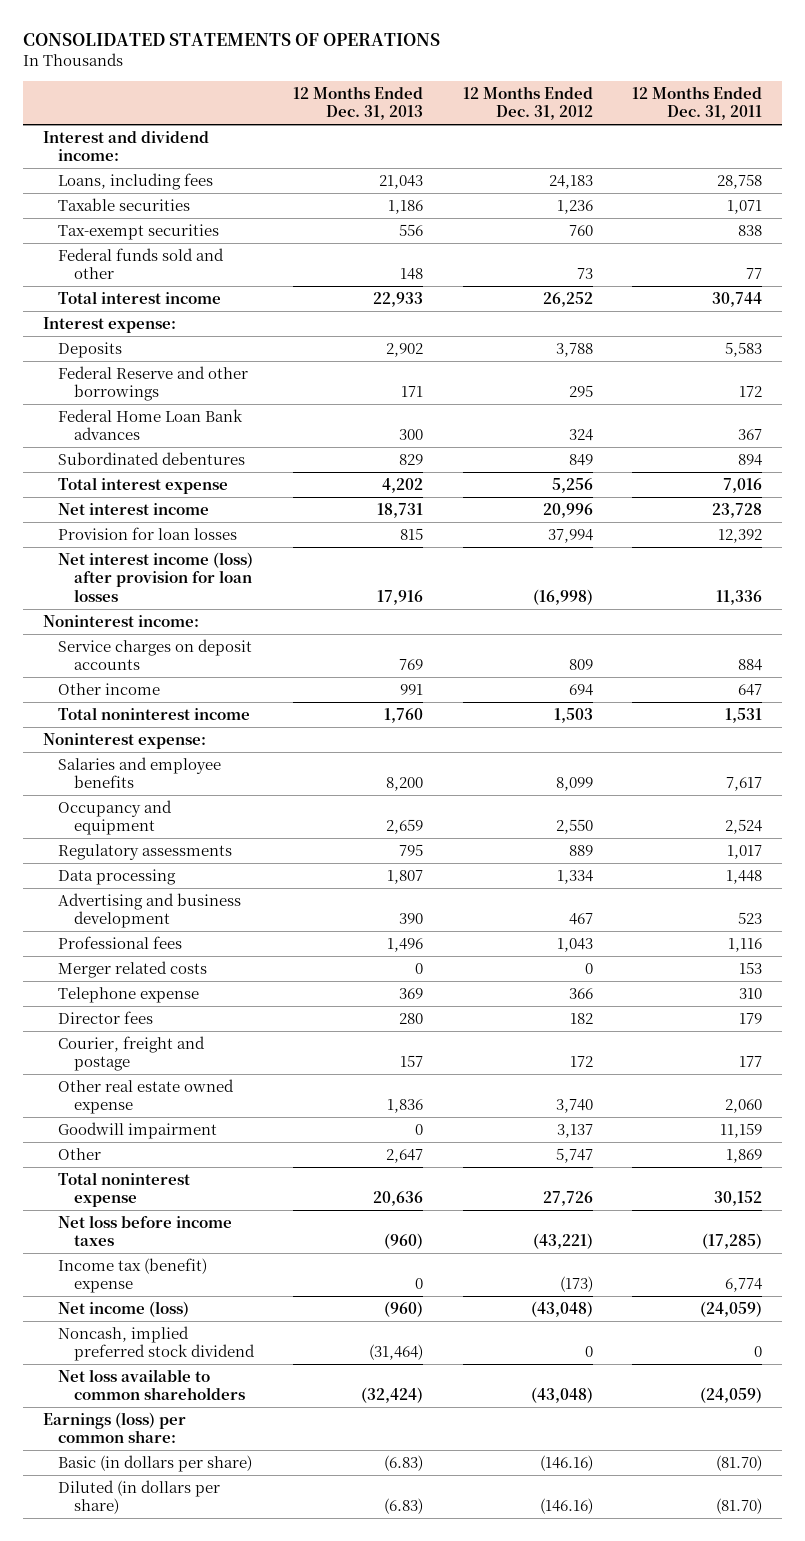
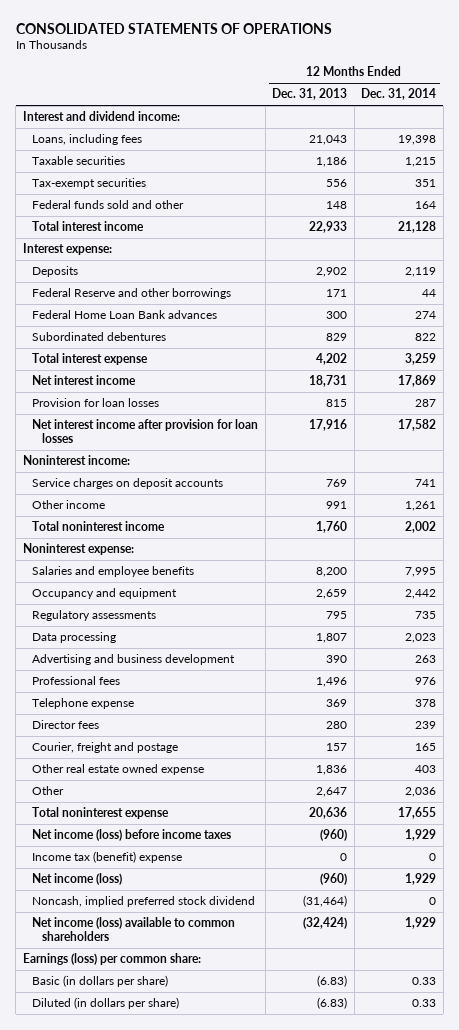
- | 12 Months Ended Dec. 31, 2013 | 12 Months Ended Dec. 31, 2012 | 12 Months Ended Dec. 31, 2011
+ | 12 Months Ended Dec. 31, 2013 | 12 Months Ended Dec. 31, 2014
- Net interest income (loss) after provision for loan losses | 17,916 | (16,998) | 11,336
+ Net interest income after provision for loan losses | 17,916 | 17,582
- Merger related costs | 0 | 0 | 153
- Goodwill impairment | 0 | 3,137 | 11,159
- Net loss before income taxes | (960) | (43,221) | (17,285)
+ Net income (loss) before income taxes | (960) | 1,929
- Net loss available to common shareholders | (32,424) | (43,048) | (24,059)
+ Net income (loss) available to common shareholders | (32,424) | 1,929

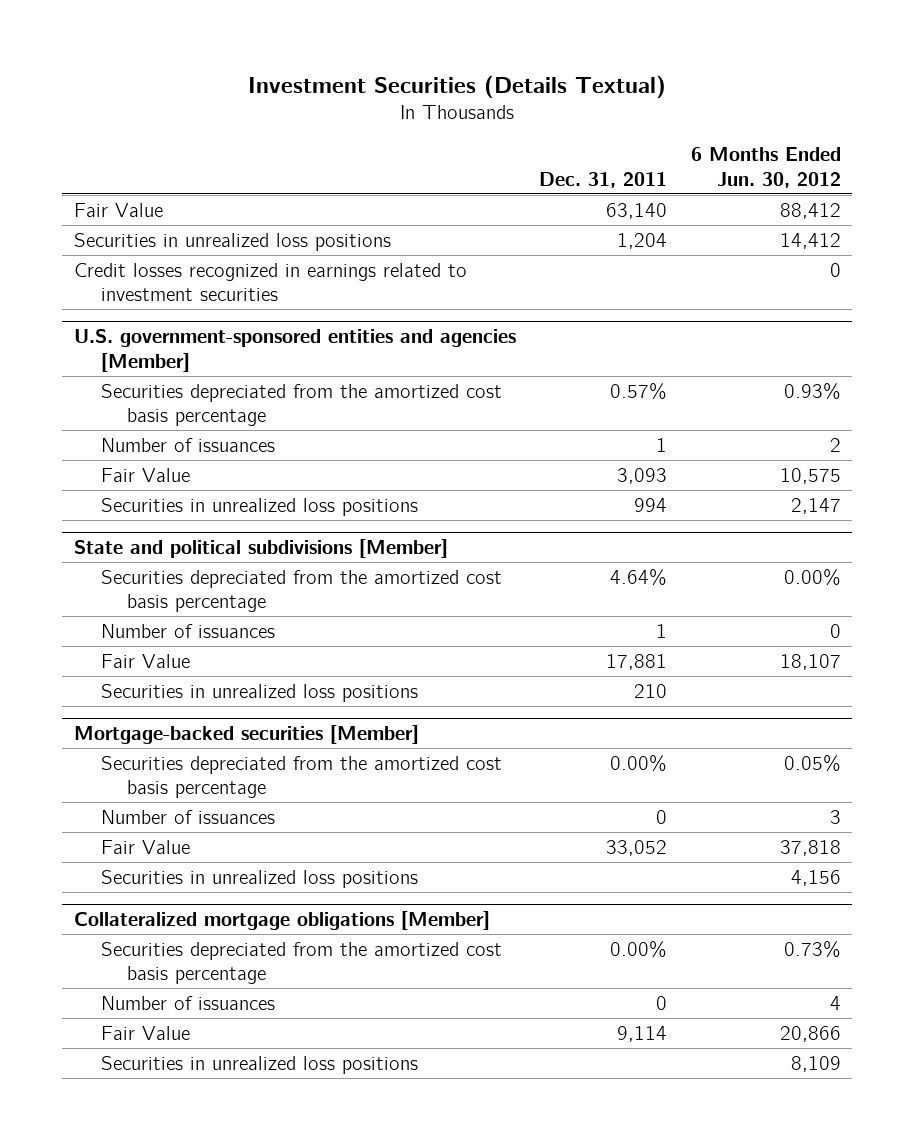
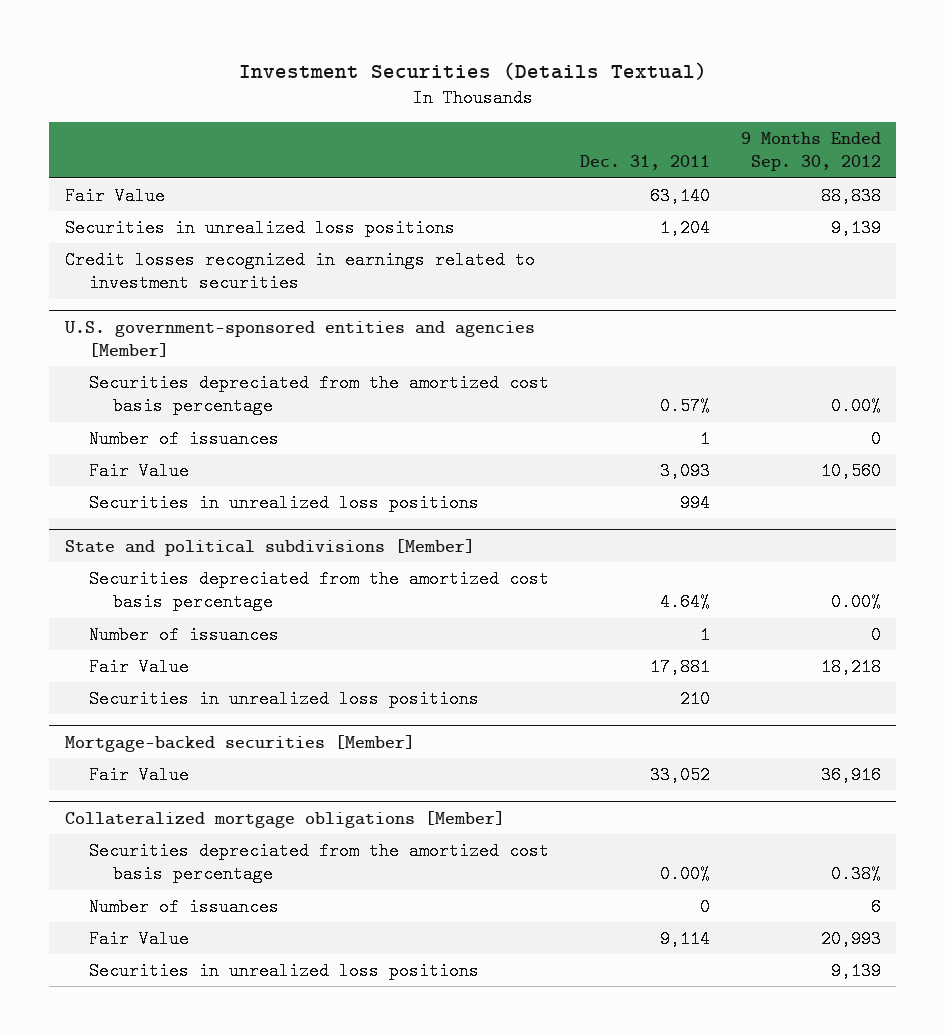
- | Dec. 31, 2011 | 6 Months Ended Jun. 30, 2012
+ | Dec. 31, 2011 | 9 Months Ended Sep. 30, 2012
@ Mortgage-backed securities [Member]
- Securities depreciated from the amortized cost basis percentage | 0.00% | 0.05%
- Number of issuances | 0 | 3
- Securities in unrealized loss positions | | 4,156

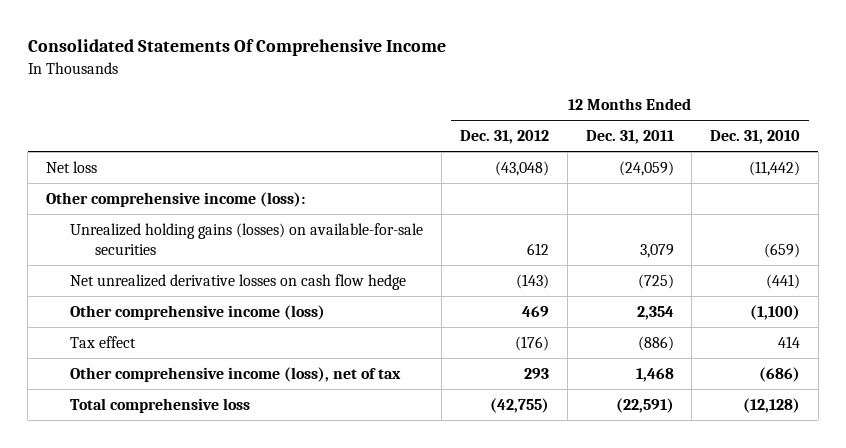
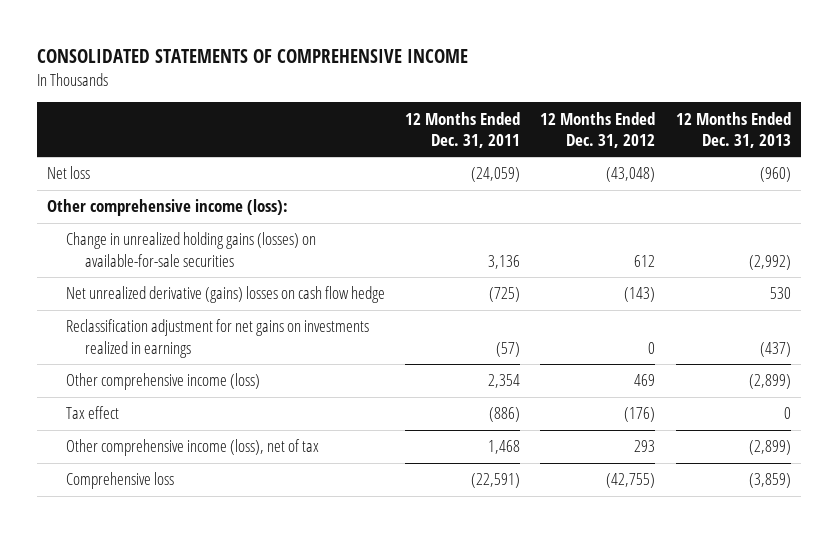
- Consolidated Statements Of Comprehensive Income
+ CONSOLIDATED STATEMENTS OF COMPREHENSIVE INCOME
- | 12 Months Ended Dec. 31, 2012 | 12 Months Ended Dec. 31, 2011 | 12 Months Ended Dec. 31, 2010
+ | 12 Months Ended Dec. 31, 2011 | 12 Months Ended Dec. 31, 2012 | 12 Months Ended Dec. 31, 2013
- Unrealized holding gains (losses) on available-for-sale securities | 612 | 3,079 | (659)
- Net unrealized derivative losses on cash flow hedge | (143) | (725) | (441)
+ Change in unrealized holding gains (losses) on available-for-sale securities | 3,136 | 612 | (2,992)
+ Net unrealized derivative (gains) losses on cash flow hedge | (725) | (143) | 530
+ Reclassification adjustment for net gains on investments realized in earnings | (57) | 0 | (437)
- Total comprehensive loss | (42,755) | (22,591) | (12,128)
+ Comprehensive loss | (22,591) | (42,755) | (3,859)

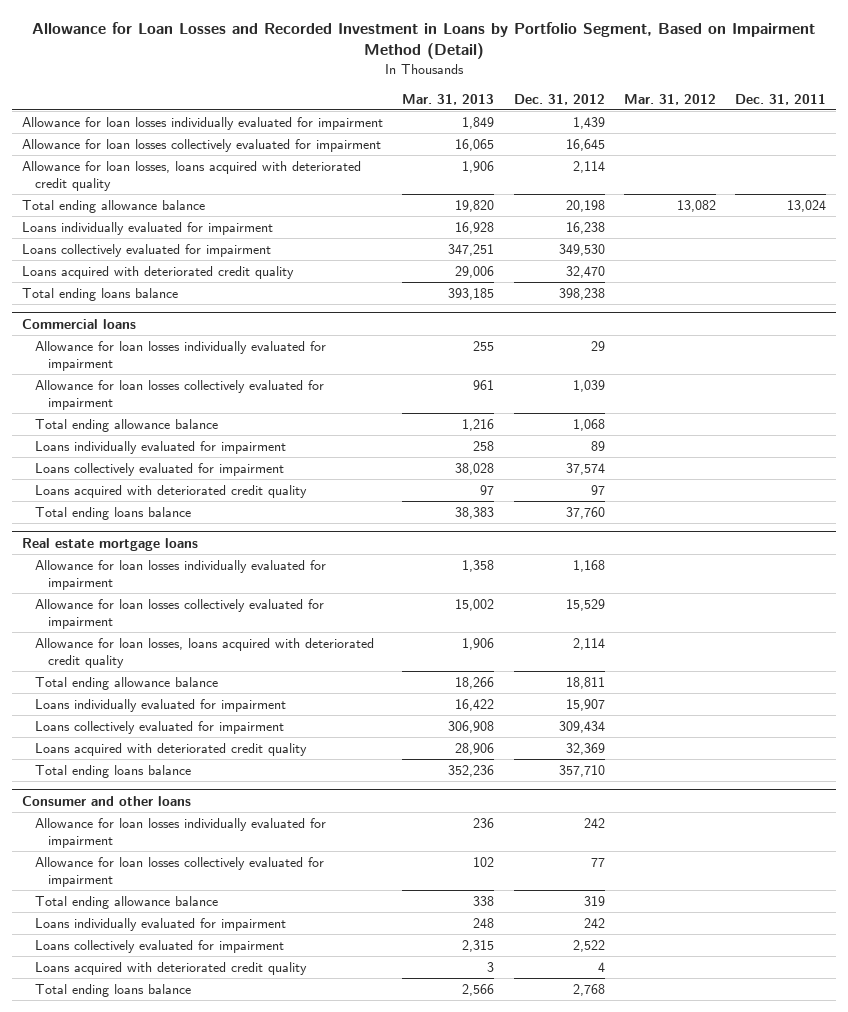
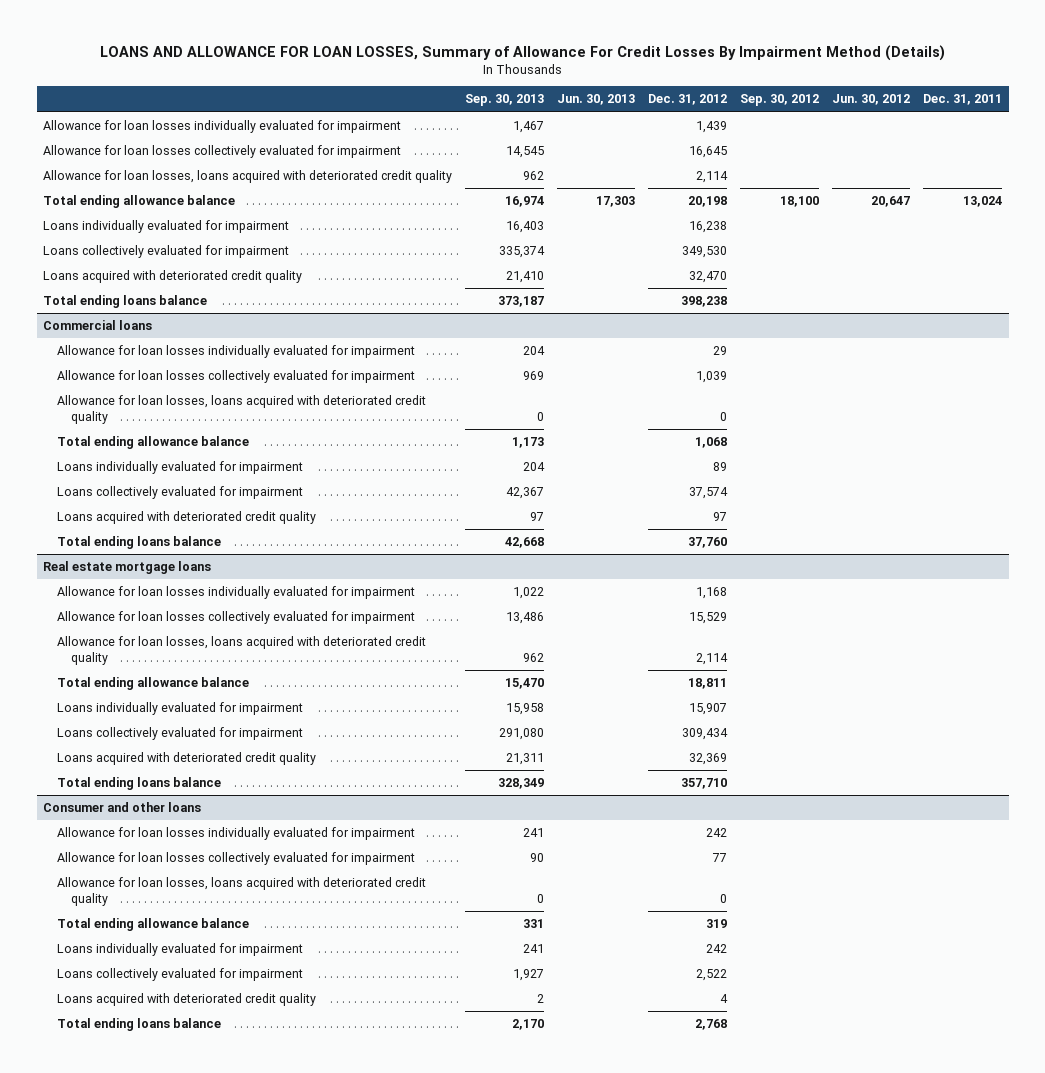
- Allowance for Loan Losses and Recorded Investment in Loans by Portfolio Segment, Based on Impairment Method (Detail)
+ LOANS AND ALLOWANCE FOR LOAN LOSSES, Summary of Allowance For Credit Losses By Impairment Method (Details)
- | Mar. 31, 2013 | Dec. 31, 2012 | Mar. 31, 2012 | Dec. 31, 2011
+ | Sep. 30, 2013 | Jun. 30, 2013 | Dec. 31, 2012 | Sep. 30, 2012 | Jun. 30, 2012 | Dec. 31, 2011
@ Commercial loans
+ Allowance for loan losses, loans acquired with deteriorated credit quality | 0 | | 0 | | |
@ Consumer and other loans
+ Allowance for loan losses, loans acquired with deteriorated credit quality | 0 | | 0 | | |

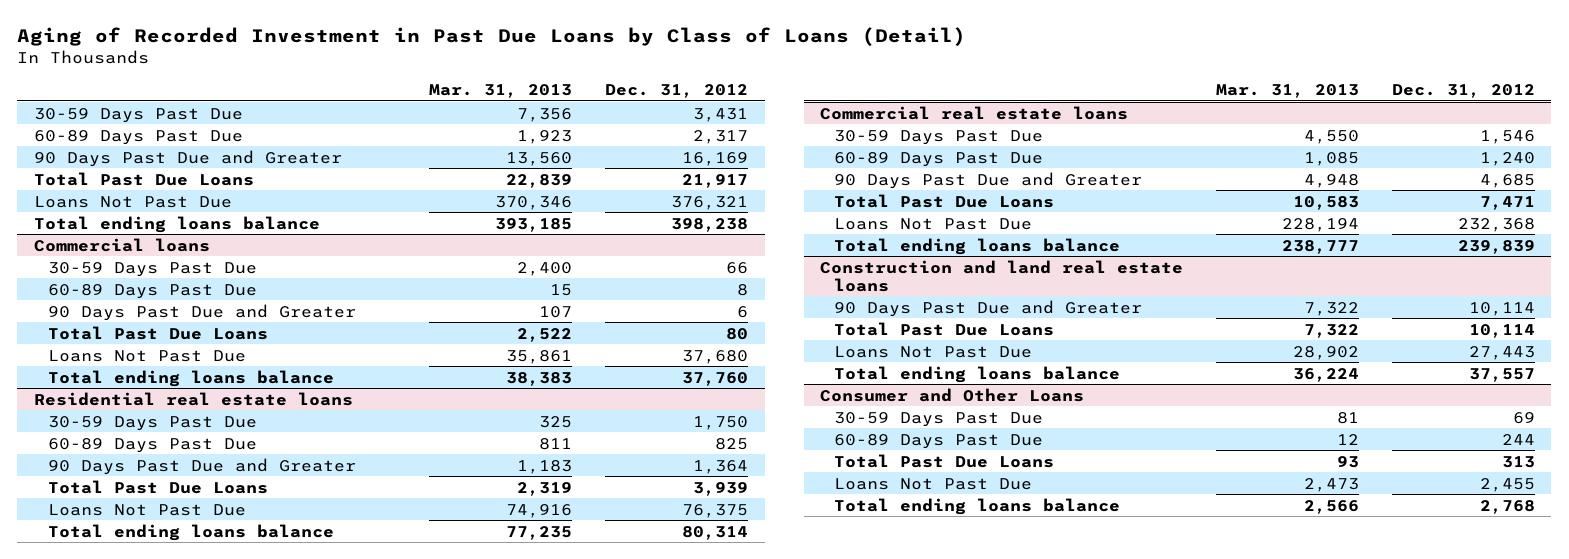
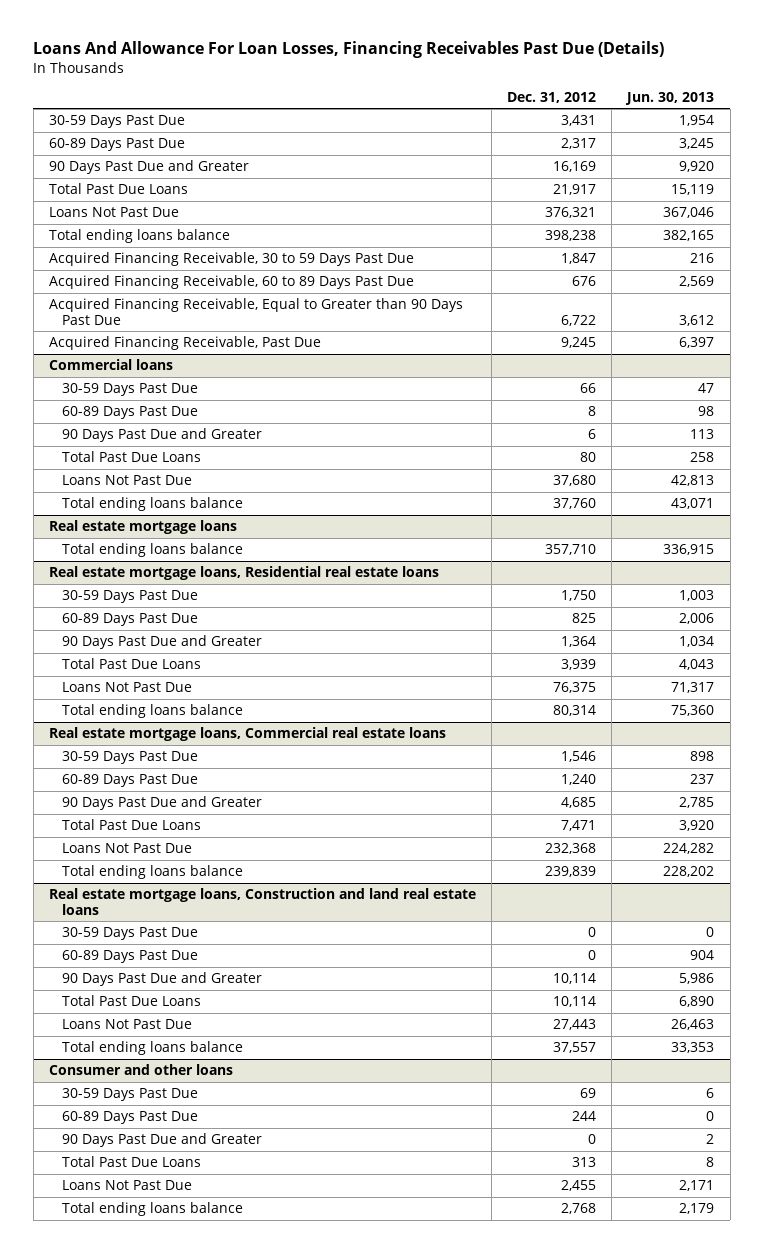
- Aging of Recorded Investment in Past Due Loans by Class of Loans (Detail)
+ Loans And Allowance For Loan Losses, Financing Receivables Past Due (Details)
- | Mar. 31, 2013 | Dec. 31, 2012
+ | Dec. 31, 2012 | Jun. 30, 2013
+ Acquired Financing Receivable, 30 to 59 Days Past Due | 1,847 | 216
+ Acquired Financing Receivable, 60 to 89 Days Past Due | 676 | 2,569
+ Acquired Financing Receivable, Equal to Greater than 90 Days Past Due | 6,722 | 3,612
+ Acquired Financing Receivable, Past Due | 9,245 | 6,397
- Residential real estate loans
+ Real estate mortgage loans
+ Total ending loans balance | 357,710 | 336,915
+ Real estate mortgage loans, Residential real estate loans
- Commercial real estate loans
+ Real estate mortgage loans, Commercial real estate loans
- Construction and land real estate loans
+ Real estate mortgage loans, Construction and land real estate loans
+ 30-59 Days Past Due | 0 | 0
+ 60-89 Days Past Due | 0 | 904
- Consumer and Other Loans
+ Consumer and other loans
+ 90 Days Past Due and Greater | 0 | 2

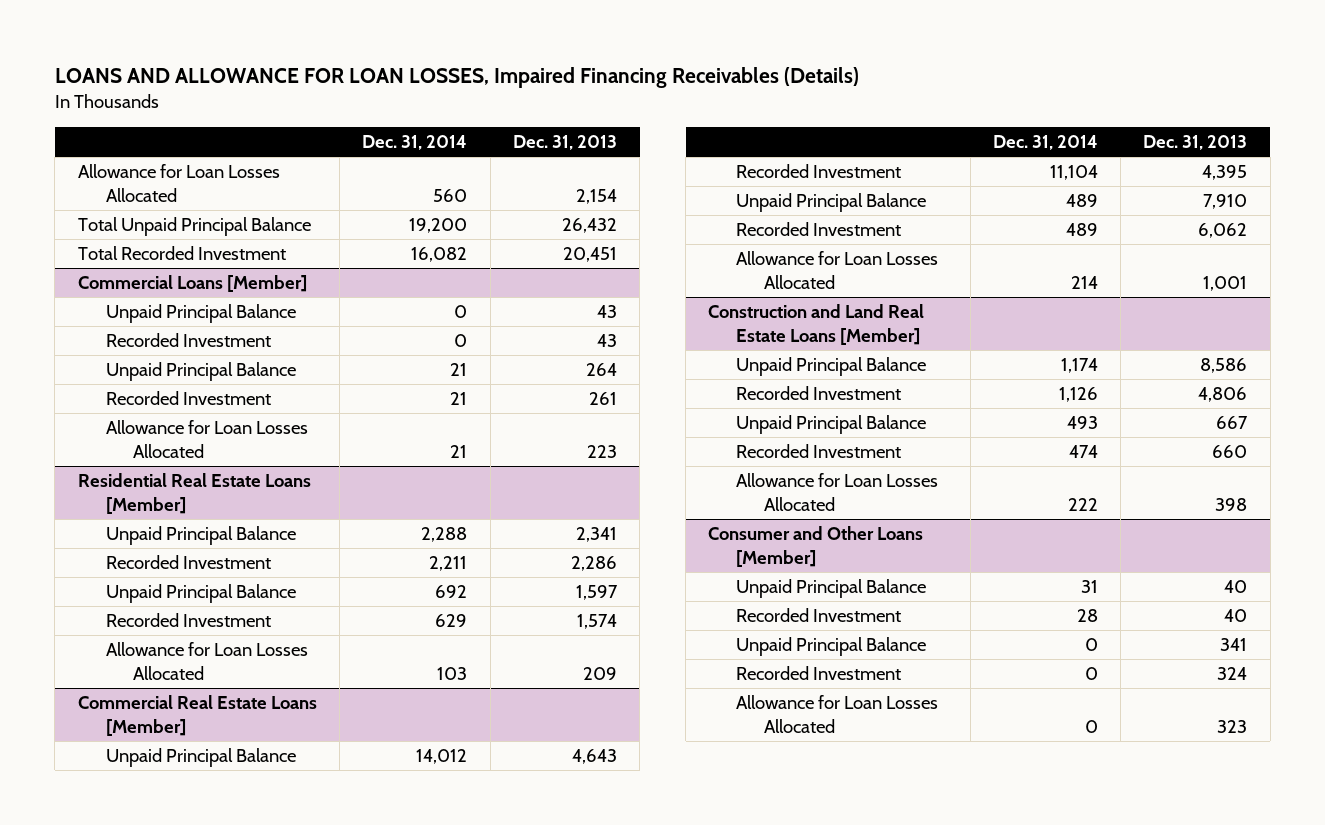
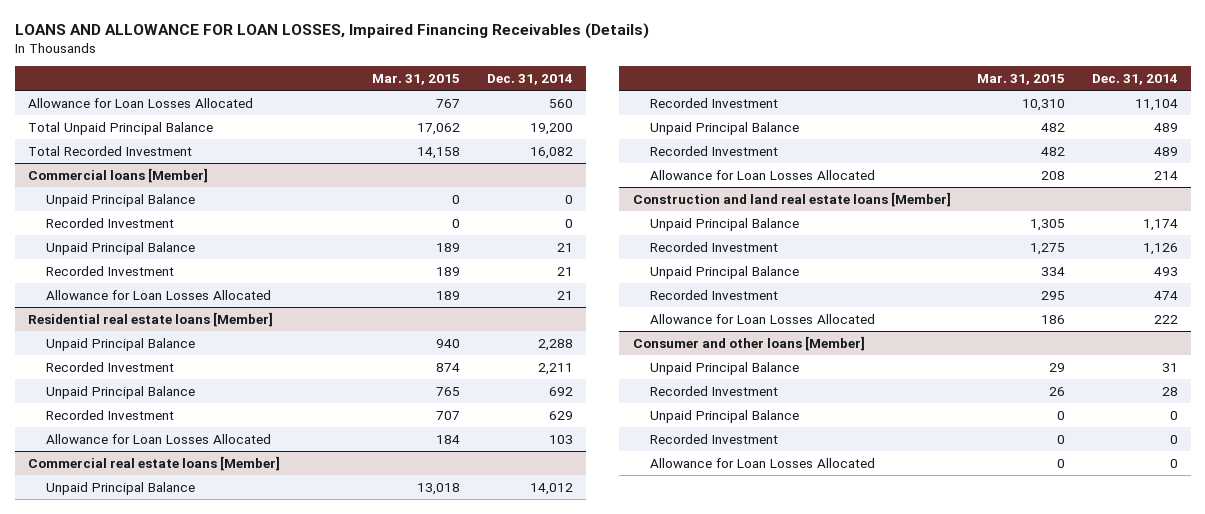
- | Dec. 31, 2014 | Dec. 31, 2013
+ | Mar. 31, 2015 | Dec. 31, 2014
- Commercial Loans [Member]
+ Commercial loans [Member]
- Residential Real Estate Loans [Member]
+ Residential real estate loans [Member]
- Commercial Real Estate Loans [Member]
+ Commercial real estate loans [Member]
- Construction and Land Real Estate Loans [Member]
+ Construction and land real estate loans [Member]
- Consumer and Other Loans [Member]
+ Consumer and other loans [Member]

